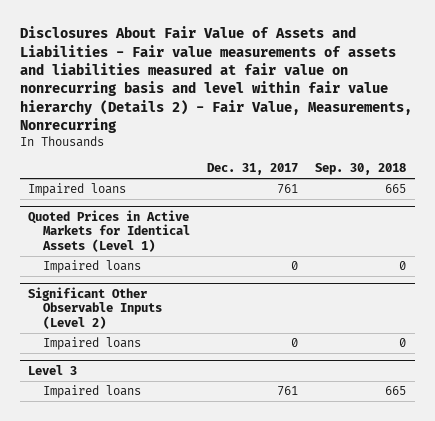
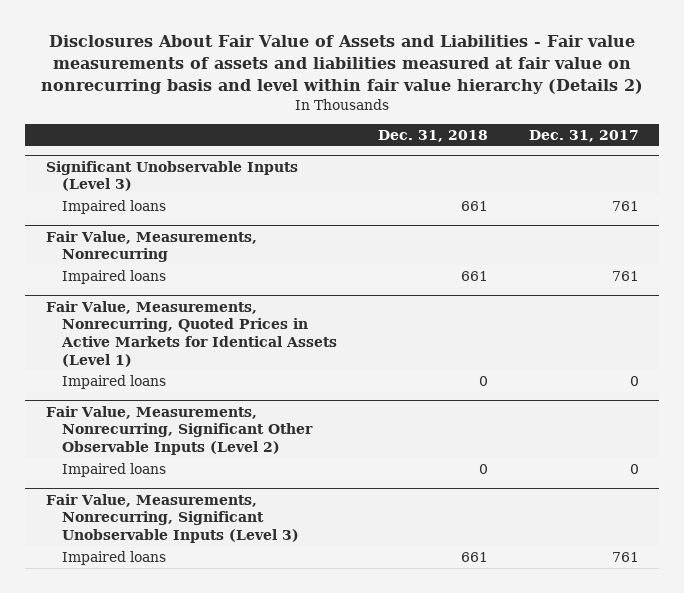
- Disclosures About Fair Value of Assets and Liabilities - Fair value measurements of assets and liabilities measured at fair value on nonrecurring basis and level within fair value hierarchy (Details 2) - Fair Value, Measurements, Nonrecurring
+ Disclosures About Fair Value of Assets and Liabilities - Fair value measurements of assets and liabilities measured at fair value on nonrecurring basis and level within fair value hierarchy (Details 2)
- | Dec. 31, 2017 | Sep. 30, 2018
+ | Dec. 31, 2018 | Dec. 31, 2017
+ Significant Unobservable Inputs (Level 3)
- Quoted Prices in Active Markets for Identical Assets (Level 1)
+ Fair Value, Measurements, Nonrecurring
+ Impaired loans | 661 | 761
+ Fair Value, Measurements, Nonrecurring, Quoted Prices in Active Markets for Identical Assets (Level 1)
- Significant Other Observable Inputs (Level 2)
+ Fair Value, Measurements, Nonrecurring, Significant Other Observable Inputs (Level 2)
- Level 3
+ Fair Value, Measurements, Nonrecurring, Significant Unobservable Inputs (Level 3)

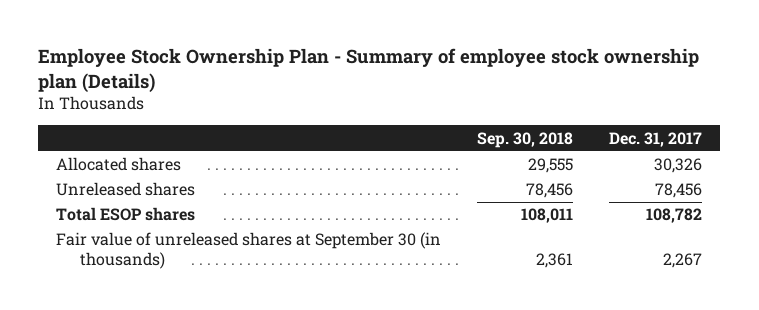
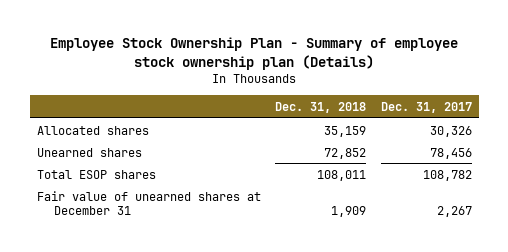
- | Sep. 30, 2018 | Dec. 31, 2017
+ | Dec. 31, 2018 | Dec. 31, 2017
- Unreleased shares | 78,456 | 78,456
+ Unearned shares | 72,852 | 78,456
- Fair value of unreleased shares at September 30 (in thousands) | 2,361 | 2,267
+ Fair value of unearned shares at December 31 | 1,909 | 2,267

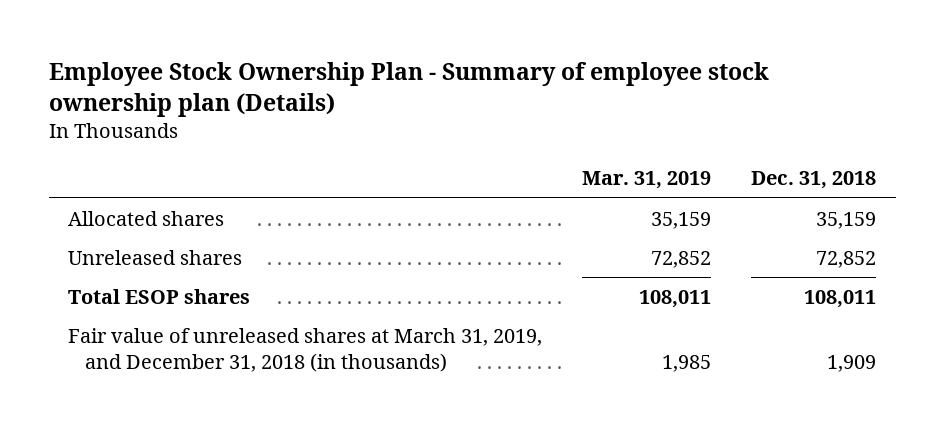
- | Dec. 31, 2018 | Dec. 31, 2017
+ | Mar. 31, 2019 | Dec. 31, 2018
- Unearned shares | 72,852 | 78,456
+ Unreleased shares | 72,852 | 72,852
- Fair value of unearned shares at December 31 | 1,909 | 2,267
+ Fair value of unreleased shares at March 31, 2019, and December 31, 2018 (in thousands) | 1,985 | 1,909

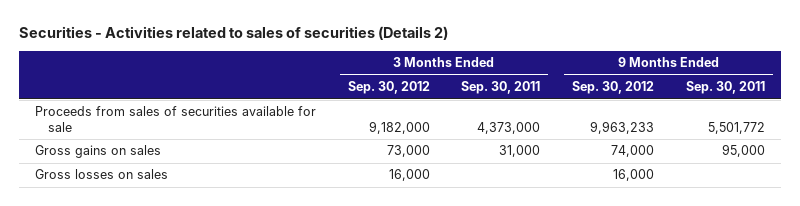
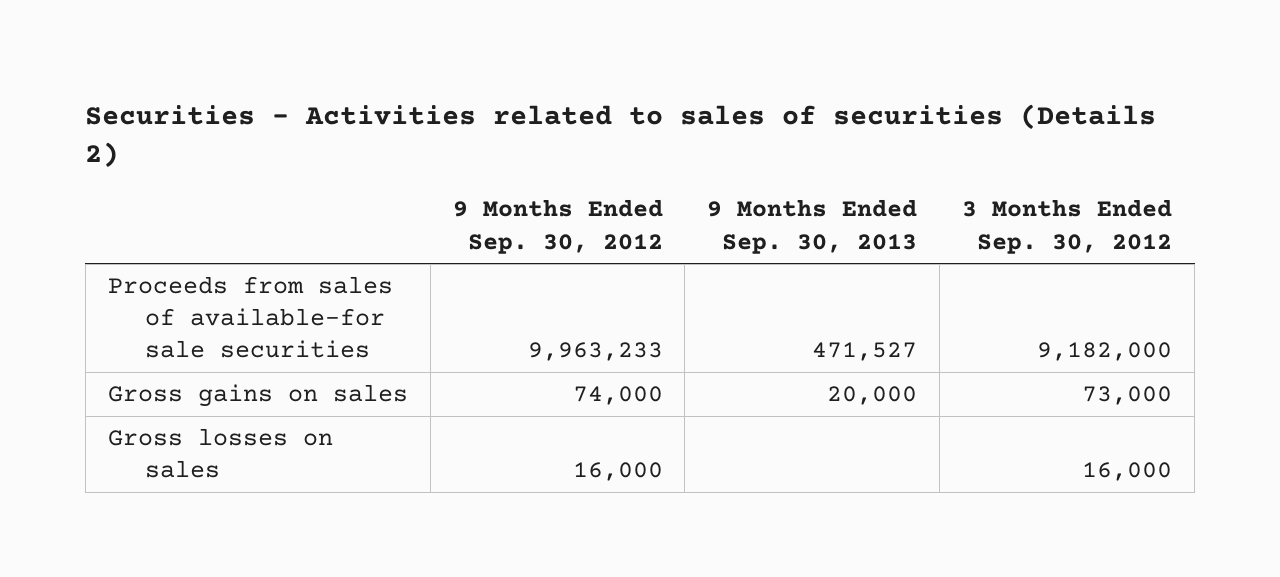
- | 3 Months Ended Sep. 30, 2012 | 3 Months Ended Sep. 30, 2011 | 9 Months Ended Sep. 30, 2012 | 9 Months Ended Sep. 30, 2011
+ | 9 Months Ended Sep. 30, 2012 | 9 Months Ended Sep. 30, 2013 | 3 Months Ended Sep. 30, 2012
- Proceeds from sales of securities available for sale | 9,182,000 | 4,373,000 | 9,963,233 | 5,501,772
+ Proceeds from sales of available-for sale securities | 9,963,233 | 471,527 | 9,182,000

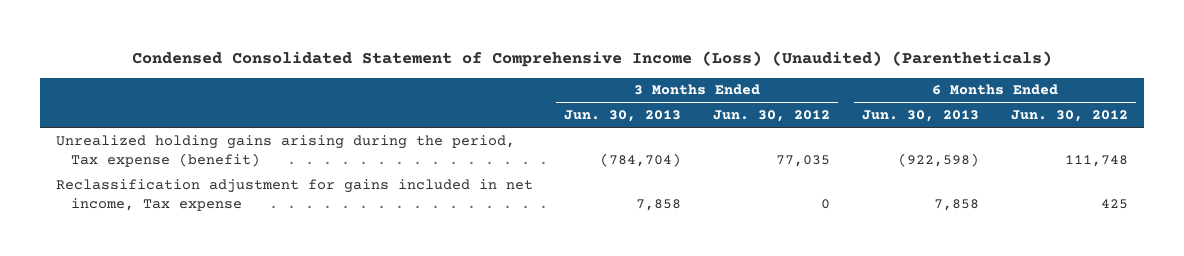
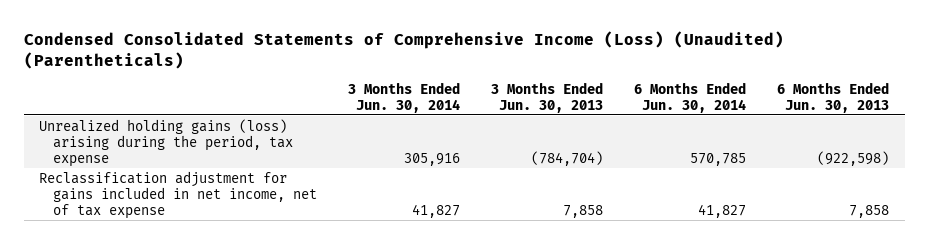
- Condensed Consolidated Statement of Comprehensive Income (Loss) (Unaudited) (Parentheticals)
+ Condensed Consolidated Statements of Comprehensive Income (Loss) (Unaudited) (Parentheticals)
- | 3 Months Ended Jun. 30, 2013 | 3 Months Ended Jun. 30, 2012 | 6 Months Ended Jun. 30, 2013 | 6 Months Ended Jun. 30, 2012
+ | 3 Months Ended Jun. 30, 2014 | 3 Months Ended Jun. 30, 2013 | 6 Months Ended Jun. 30, 2014 | 6 Months Ended Jun. 30, 2013
- Unrealized holding gains arising during the period, Tax expense (benefit) | (784,704) | 77,035 | (922,598) | 111,748
- Reclassification adjustment for gains included in net income, Tax expense | 7,858 | 0 | 7,858 | 425
+ Unrealized holding gains (loss) arising during the period, tax expense | 305,916 | (784,704) | 570,785 | (922,598)
+ Reclassification adjustment for gains included in net income, net of tax expense | 41,827 | 7,858 | 41,827 | 7,858

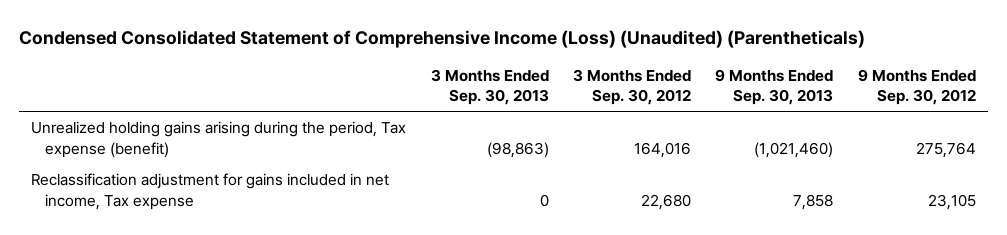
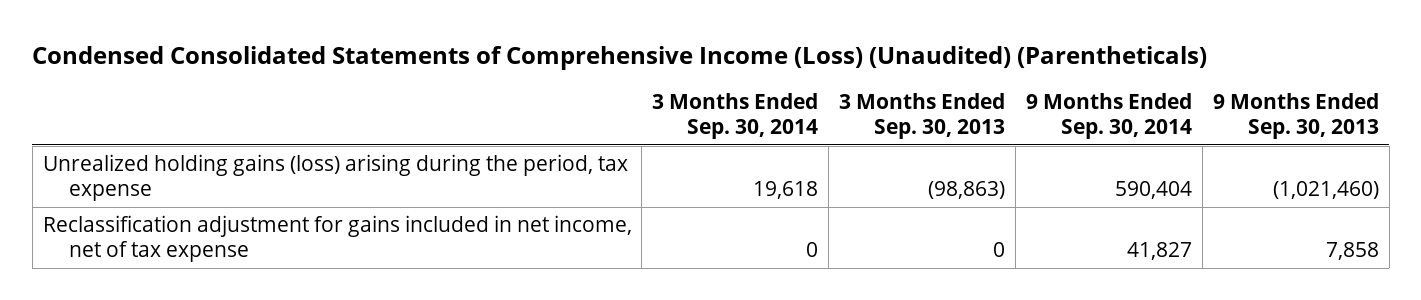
- Condensed Consolidated Statement of Comprehensive Income (Loss) (Unaudited) (Parentheticals)
+ Condensed Consolidated Statements of Comprehensive Income (Loss) (Unaudited) (Parentheticals)
- | 3 Months Ended Sep. 30, 2013 | 3 Months Ended Sep. 30, 2012 | 9 Months Ended Sep. 30, 2013 | 9 Months Ended Sep. 30, 2012
+ | 3 Months Ended Sep. 30, 2014 | 3 Months Ended Sep. 30, 2013 | 9 Months Ended Sep. 30, 2014 | 9 Months Ended Sep. 30, 2013
- Unrealized holding gains arising during the period, Tax expense (benefit) | (98,863) | 164,016 | (1,021,460) | 275,764
- Reclassification adjustment for gains included in net income, Tax expense | 0 | 22,680 | 7,858 | 23,105
+ Unrealized holding gains (loss) arising during the period, tax expense | 19,618 | (98,863) | 590,404 | (1,021,460)
+ Reclassification adjustment for gains included in net income, net of tax expense | 0 | 0 | 41,827 | 7,858

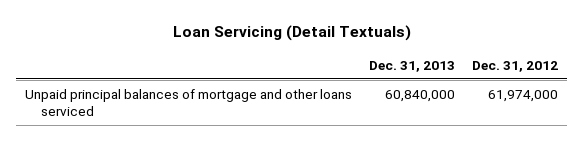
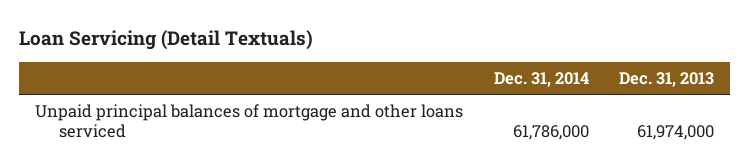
- | Dec. 31, 2013 | Dec. 31, 2012
+ | Dec. 31, 2014 | Dec. 31, 2013
- Unpaid principal balances of mortgage and other loans serviced | 60,840,000 | 61,974,000
+ Unpaid principal balances of mortgage and other loans serviced | 61,786,000 | 61,974,000

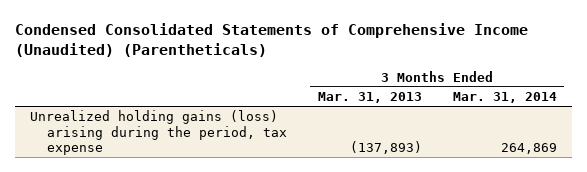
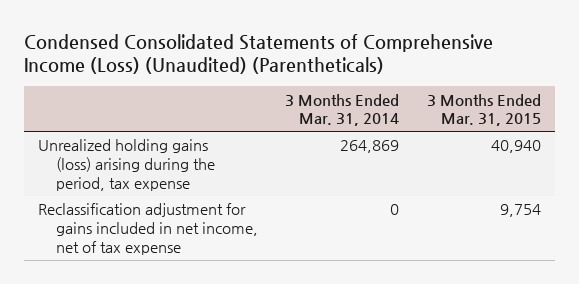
- Condensed Consolidated Statements of Comprehensive Income (Unaudited) (Parentheticals)
+ Condensed Consolidated Statements of Comprehensive Income (Loss) (Unaudited) (Parentheticals)
- | 3 Months Ended Mar. 31, 2013 | 3 Months Ended Mar. 31, 2014
+ | 3 Months Ended Mar. 31, 2014 | 3 Months Ended Mar. 31, 2015
+ Reclassification adjustment for gains included in net income, net of tax expense | 0 | 9,754

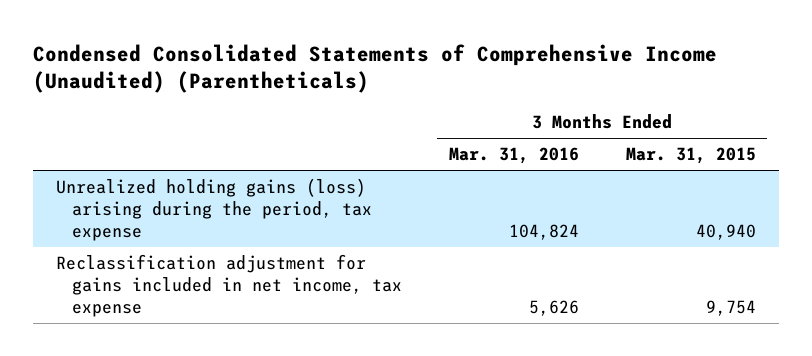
- Condensed Consolidated Statements of Comprehensive Income (Loss) (Unaudited) (Parentheticals)
+ Condensed Consolidated Statements of Comprehensive Income (Unaudited) (Parentheticals)
- | 3 Months Ended Mar. 31, 2014 | 3 Months Ended Mar. 31, 2015
+ | 3 Months Ended Mar. 31, 2016 | 3 Months Ended Mar. 31, 2015
- Reclassification adjustment for gains included in net income, net of tax expense | 0 | 9,754
+ Reclassification adjustment for gains included in net income, tax expense | 5,626 | 9,754

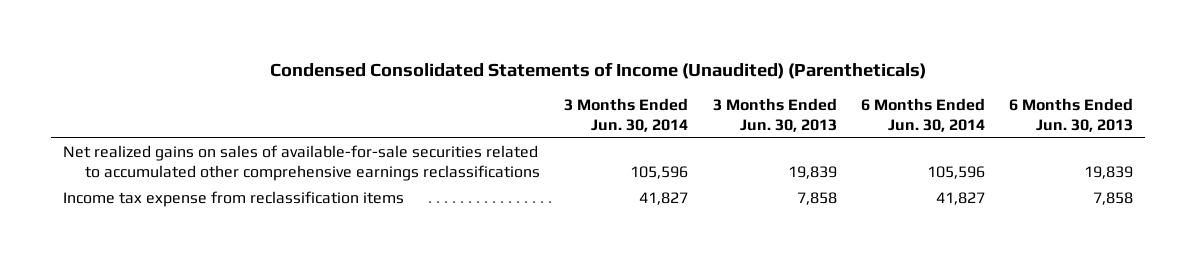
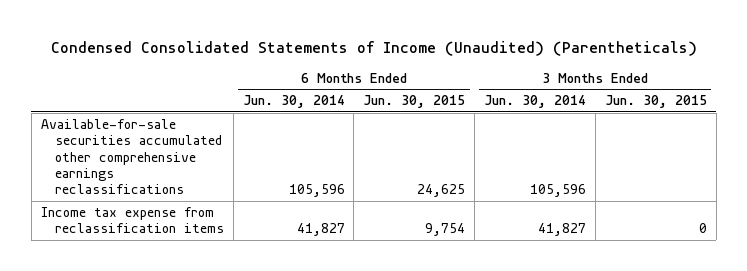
- | 3 Months Ended Jun. 30, 2014 | 3 Months Ended Jun. 30, 2013 | 6 Months Ended Jun. 30, 2014 | 6 Months Ended Jun. 30, 2013
+ | 6 Months Ended Jun. 30, 2014 | 6 Months Ended Jun. 30, 2015 | 3 Months Ended Jun. 30, 2014 | 3 Months Ended Jun. 30, 2015
- Net realized gains on sales of available-for-sale securities related to accumulated other comprehensive earnings reclassifications | 105,596 | 19,839 | 105,596 | 19,839
+ Available-for-sale securities accumulated other comprehensive earnings reclassifications | 105,596 | 24,625 | 105,596 |

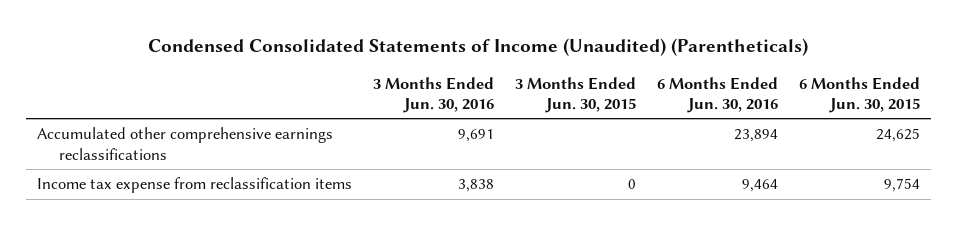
- | 6 Months Ended Jun. 30, 2014 | 6 Months Ended Jun. 30, 2015 | 3 Months Ended Jun. 30, 2014 | 3 Months Ended Jun. 30, 2015
+ | 3 Months Ended Jun. 30, 2016 | 3 Months Ended Jun. 30, 2015 | 6 Months Ended Jun. 30, 2016 | 6 Months Ended Jun. 30, 2015
- Available-for-sale securities accumulated other comprehensive earnings reclassifications | 105,596 | 24,625 | 105,596 |
+ Accumulated other comprehensive earnings reclassifications | 9,691 | | 23,894 | 24,625

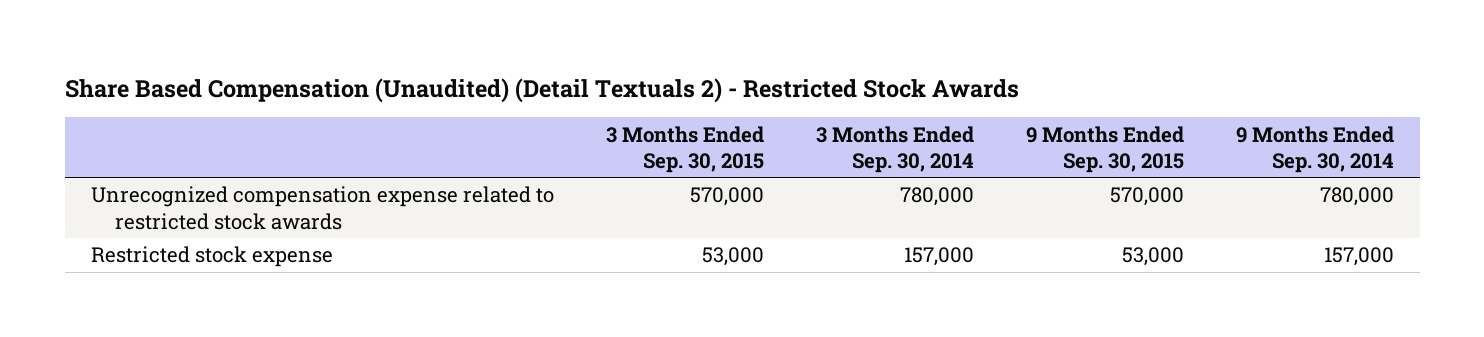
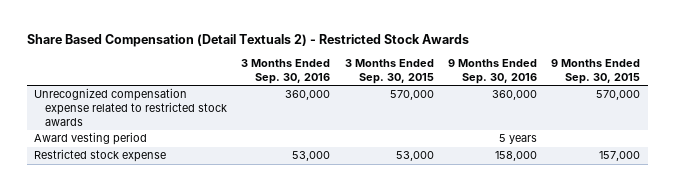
- Share Based Compensation (Unaudited) (Detail Textuals 2) - Restricted Stock Awards
+ Share Based Compensation (Detail Textuals 2) - Restricted Stock Awards
- | 3 Months Ended Sep. 30, 2015 | 3 Months Ended Sep. 30, 2014 | 9 Months Ended Sep. 30, 2015 | 9 Months Ended Sep. 30, 2014
+ | 3 Months Ended Sep. 30, 2016 | 3 Months Ended Sep. 30, 2015 | 9 Months Ended Sep. 30, 2016 | 9 Months Ended Sep. 30, 2015
- Restricted stock expense | 53,000 | 157,000 | 53,000 | 157,000
+ Award vesting period | | | 5 years |
+ Restricted stock expense | 53,000 | 53,000 | 158,000 | 157,000

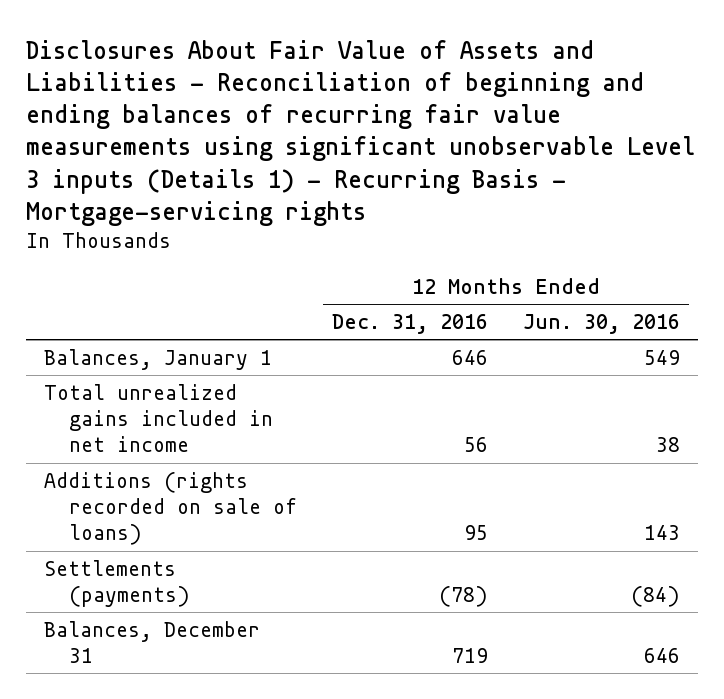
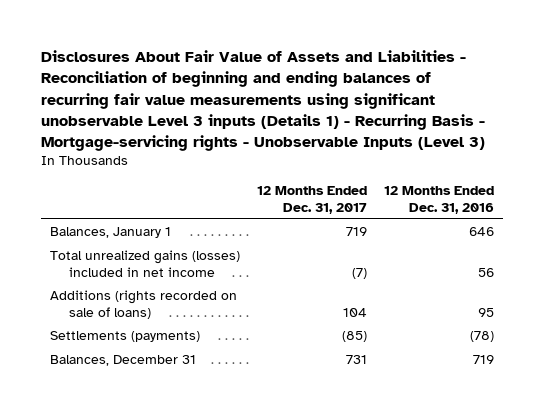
- Disclosures About Fair Value of Assets and Liabilities - Reconciliation of beginning and ending balances of recurring fair value measurements using significant unobservable Level 3 inputs (Details 1) - Recurring Basis - Mortgage-servicing rights
+ Disclosures About Fair Value of Assets and Liabilities - Reconciliation of beginning and ending balances of recurring fair value measurements using significant unobservable Level 3 inputs (Details 1) - Recurring Basis - Mortgage-servicing rights - Unobservable Inputs (Level 3)
- | 12 Months Ended Dec. 31, 2016 | 12 Months Ended Jun. 30, 2016
+ | 12 Months Ended Dec. 31, 2017 | 12 Months Ended Dec. 31, 2016
- Total unrealized gains included in net income | 56 | 38
+ Total unrealized gains (losses) included in net income | (7) | 56

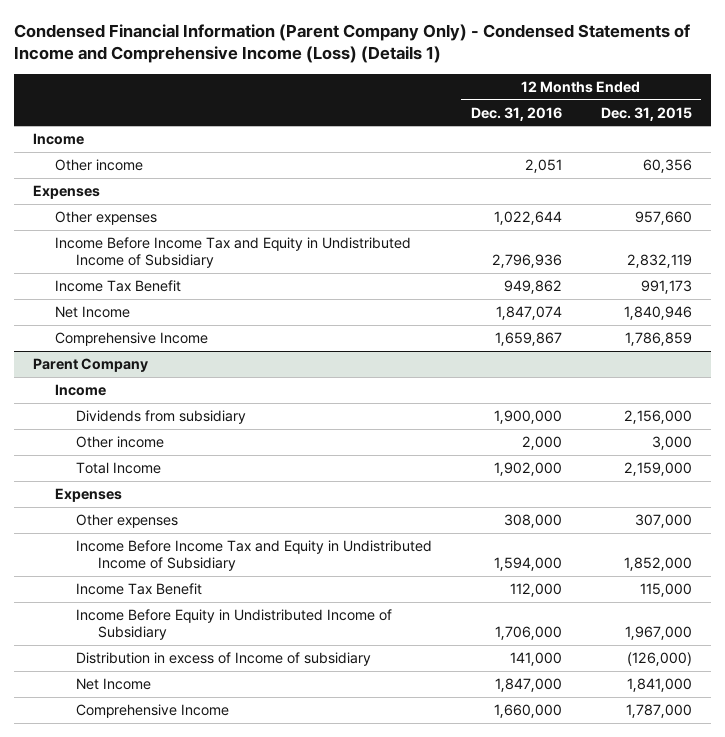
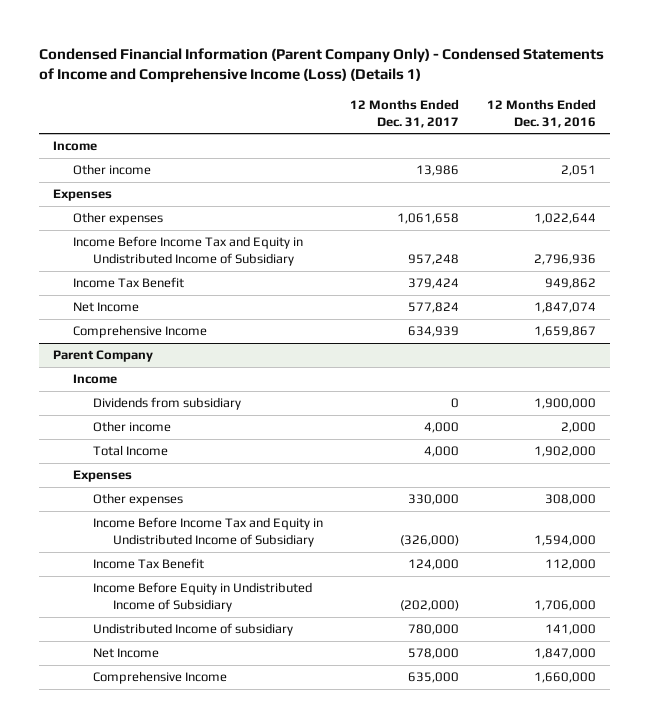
- | 12 Months Ended Dec. 31, 2016 | 12 Months Ended Dec. 31, 2015
+ | 12 Months Ended Dec. 31, 2017 | 12 Months Ended Dec. 31, 2016
@ Parent Company
- Distribution in excess of Income of subsidiary | 141,000 | (126,000)
+ Undistributed Income of subsidiary | 780,000 | 141,000

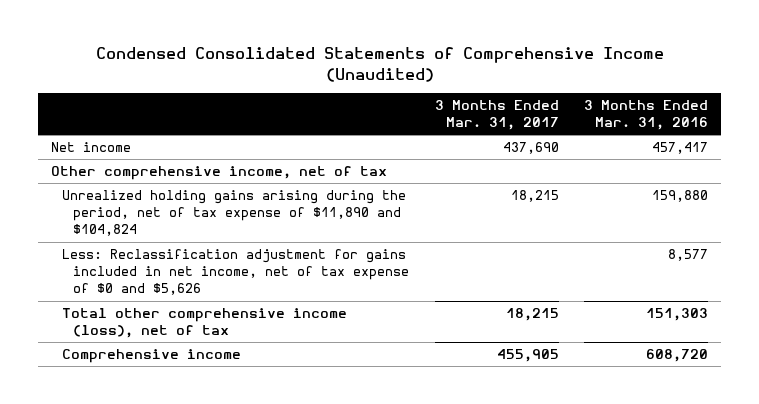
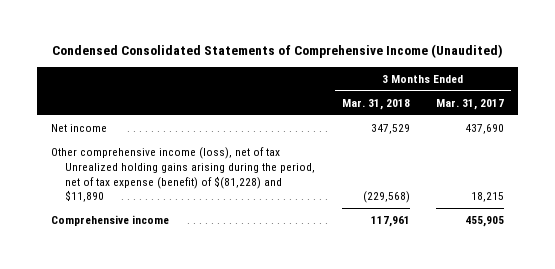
- | 3 Months Ended Mar. 31, 2017 | 3 Months Ended Mar. 31, 2016
+ | 3 Months Ended Mar. 31, 2018 | 3 Months Ended Mar. 31, 2017
- Other comprehensive income, net of tax
- Unrealized holding gains arising during the period, net of tax expense of $11,890 and $104,824 | 18,215 | 159,880
- Less: Reclassification adjustment for gains included in net income, net of tax expense of $0 and $5,626 | | 8,577
- Total other comprehensive income (loss), net of tax | 18,215 | 151,303
+ Other comprehensive income (loss), net of tax Unrealized holding gains arising during the period, net of tax expense (benefit) of $(81,228) and $11,890 | (229,568) | 18,215

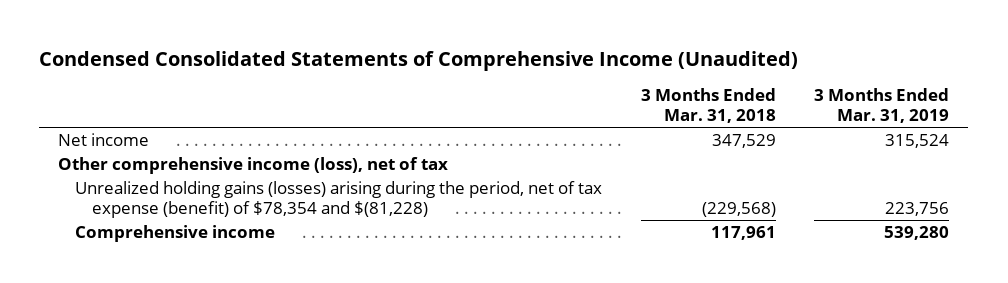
- | 3 Months Ended Mar. 31, 2018 | 3 Months Ended Mar. 31, 2017
+ | 3 Months Ended Mar. 31, 2018 | 3 Months Ended Mar. 31, 2019
- Other comprehensive income (loss), net of tax Unrealized holding gains arising during the period, net of tax expense (benefit) of $(81,228) and $11,890 | (229,568) | 18,215
+ Other comprehensive income (loss), net of tax
+ Unrealized holding gains (losses) arising during the period, net of tax expense (benefit) of $78,354 and $(81,228) | (229,568) | 223,756

